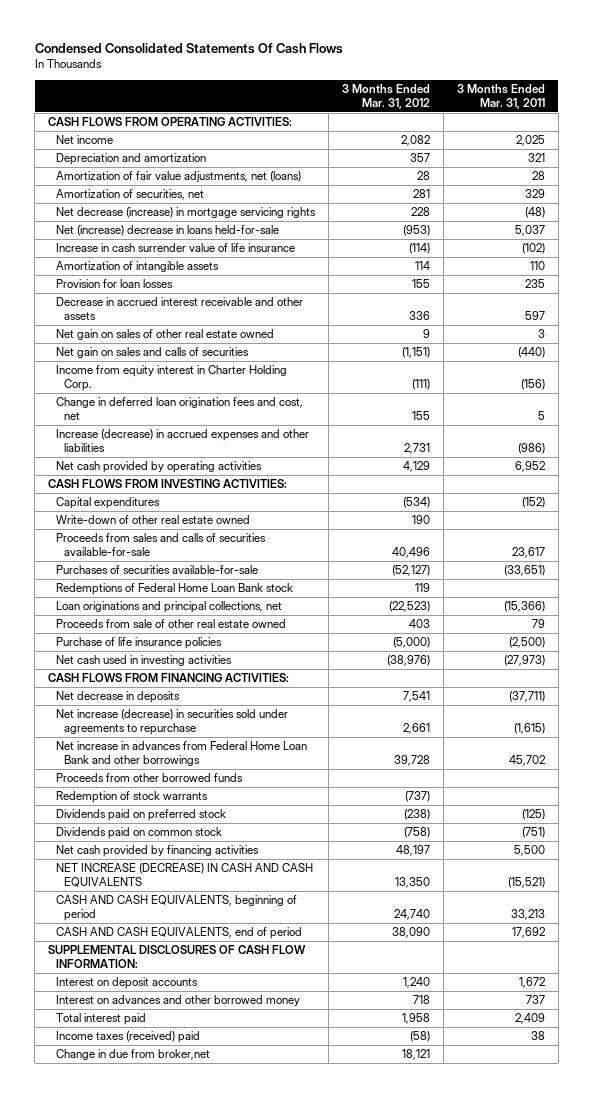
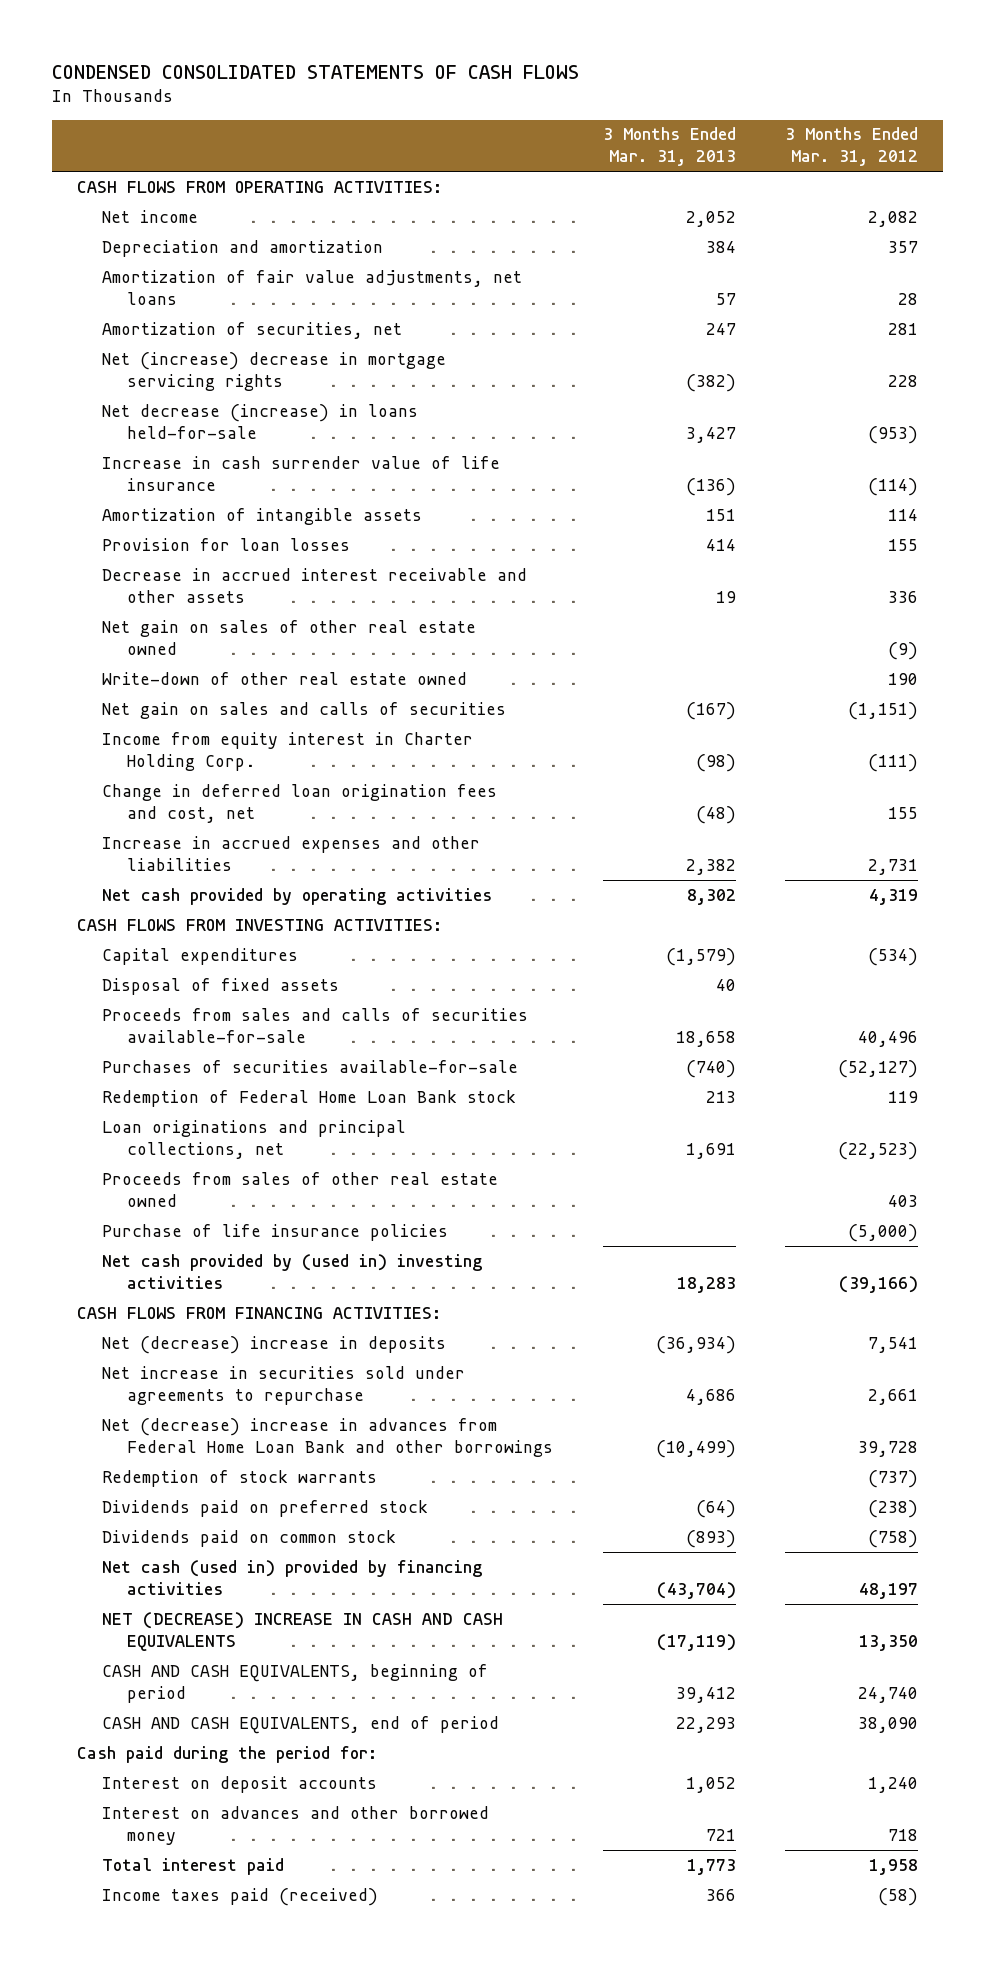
- Condensed Consolidated Statements Of Cash Flows
+ CONDENSED CONSOLIDATED STATEMENTS OF CASH FLOWS
- | 3 Months Ended Mar. 31, 2012 | 3 Months Ended Mar. 31, 2011
+ | 3 Months Ended Mar. 31, 2013 | 3 Months Ended Mar. 31, 2012
- Amortization of fair value adjustments, net (loans) | 28 | 28
+ Amortization of fair value adjustments, net loans | 57 | 28
- Net decrease (increase) in mortgage servicing rights | 228 | (48)
- Net (increase) decrease in loans held-for-sale | (953) | 5,037
+ Net (increase) decrease in mortgage servicing rights | (382) | 228
+ Net decrease (increase) in loans held-for-sale | 3,427 | (953)
- Net gain on sales of other real estate owned | 9 | 3
+ Net gain on sales of other real estate owned | | (9)
moved up: Write-down of other real estate owned | | 190
- Increase (decrease) in accrued expenses and other liabilities | 2,731 | (986)
- Net cash provided by operating activities | 4,129 | 6,952
+ Increase in accrued expenses and other liabilities | 2,382 | 2,731
+ Net cash provided by operating activities | 8,302 | 4,319
+ Disposal of fixed assets | 40 |
- Redemptions of Federal Home Loan Bank stock | 119 |
+ Redemption of Federal Home Loan Bank stock | 213 | 119
- Proceeds from sale of other real estate owned | 403 | 79
+ Proceeds from sales of other real estate owned | | 403
- Net cash used in investing activities | (38,976) | (27,973)
+ Net cash provided by (used in) investing activities | 18,283 | (39,166)
- Net decrease in deposits | 7,541 | (37,711)
- Net increase (decrease) in securities sold under agreements to repurchase | 2,661 | (1,615)
- Net increase in advances from Federal Home Loan Bank and other borrowings | 39,728 | 45,702
- Proceeds from other borrowed funds
+ Net (decrease) increase in deposits | (36,934) | 7,541
+ Net increase in securities sold under agreements to repurchase | 4,686 | 2,661
+ Net (decrease) increase in advances from Federal Home Loan Bank and other borrowings | (10,499) | 39,728
- Net cash provided by financing activities | 48,197 | 5,500
- NET INCREASE (DECREASE) IN CASH AND CASH EQUIVALENTS | 13,350 | (15,521)
+ Net cash (used in) provided by financing activities | (43,704) | 48,197
+ NET (DECREASE) INCREASE IN CASH AND CASH EQUIVALENTS | (17,119) | 13,350
- SUPPLEMENTAL DISCLOSURES OF CASH FLOW INFORMATION:
+ Cash paid during the period for:
- Income taxes (received) paid | (58) | 38
- Change in due from broker,net | 18,121 |
+ Income taxes paid (received) | 366 | (58)

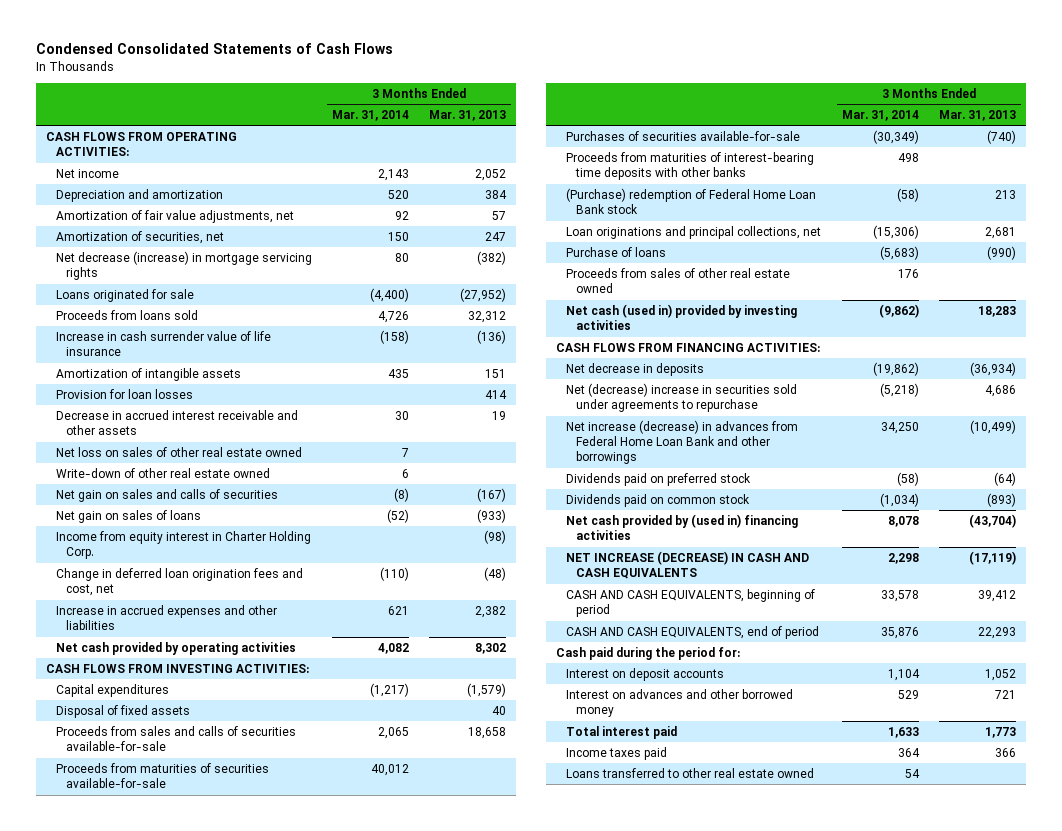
- CONDENSED CONSOLIDATED STATEMENTS OF CASH FLOWS
+ Condensed Consolidated Statements of Cash Flows
- | 3 Months Ended Mar. 31, 2013 | 3 Months Ended Mar. 31, 2012
+ | 3 Months Ended Mar. 31, 2014 | 3 Months Ended Mar. 31, 2013
- Amortization of fair value adjustments, net loans | 57 | 28
+ Amortization of fair value adjustments, net | 92 | 57
- Net (increase) decrease in mortgage servicing rights | (382) | 228
- Net decrease (increase) in loans held-for-sale | 3,427 | (953)
+ Net decrease (increase) in mortgage servicing rights | 80 | (382)
+ Loans originated for sale | (4,400) | (27,952)
+ Proceeds from loans sold | 4,726 | 32,312
- Net gain on sales of other real estate owned | | (9)
+ Net loss on sales of other real estate owned | 7 |
+ Net gain on sales of loans | (52) | (933)
+ Proceeds from maturities of securities available-for-sale | 40,012 |
- Redemption of Federal Home Loan Bank stock | 213 | 119
- Loan originations and principal collections, net | 1,691 | (22,523)
+ Proceeds from maturities of interest-bearing time deposits with other banks | 498 |
+ (Purchase) redemption of Federal Home Loan Bank stock | (58) | 213
+ Loan originations and principal collections, net | (15,306) | 2,681
+ Purchase of loans | (5,683) | (990)
- Purchase of life insurance policies | | (5,000)
- Net cash provided by (used in) investing activities | 18,283 | (39,166)
+ Net cash (used in) provided by investing activities | (9,862) | 18,283
- Net (decrease) increase in deposits | (36,934) | 7,541
- Net increase in securities sold under agreements to repurchase | 4,686 | 2,661
- Net (decrease) increase in advances from Federal Home Loan Bank and other borrowings | (10,499) | 39,728
- Redemption of stock warrants | | (737)
+ Net decrease in deposits | (19,862) | (36,934)
+ Net (decrease) increase in securities sold under agreements to repurchase | (5,218) | 4,686
+ Net increase (decrease) in advances from Federal Home Loan Bank and other borrowings | 34,250 | (10,499)
- Net cash (used in) provided by financing activities | (43,704) | 48,197
- NET (DECREASE) INCREASE IN CASH AND CASH EQUIVALENTS | (17,119) | 13,350
+ Net cash provided by (used in) financing activities | 8,078 | (43,704)
+ NET INCREASE (DECREASE) IN CASH AND CASH EQUIVALENTS | 2,298 | (17,119)
- Income taxes paid (received) | 366 | (58)
+ Income taxes paid | 364 | 366
+ Loans transferred to other real estate owned | 54 |

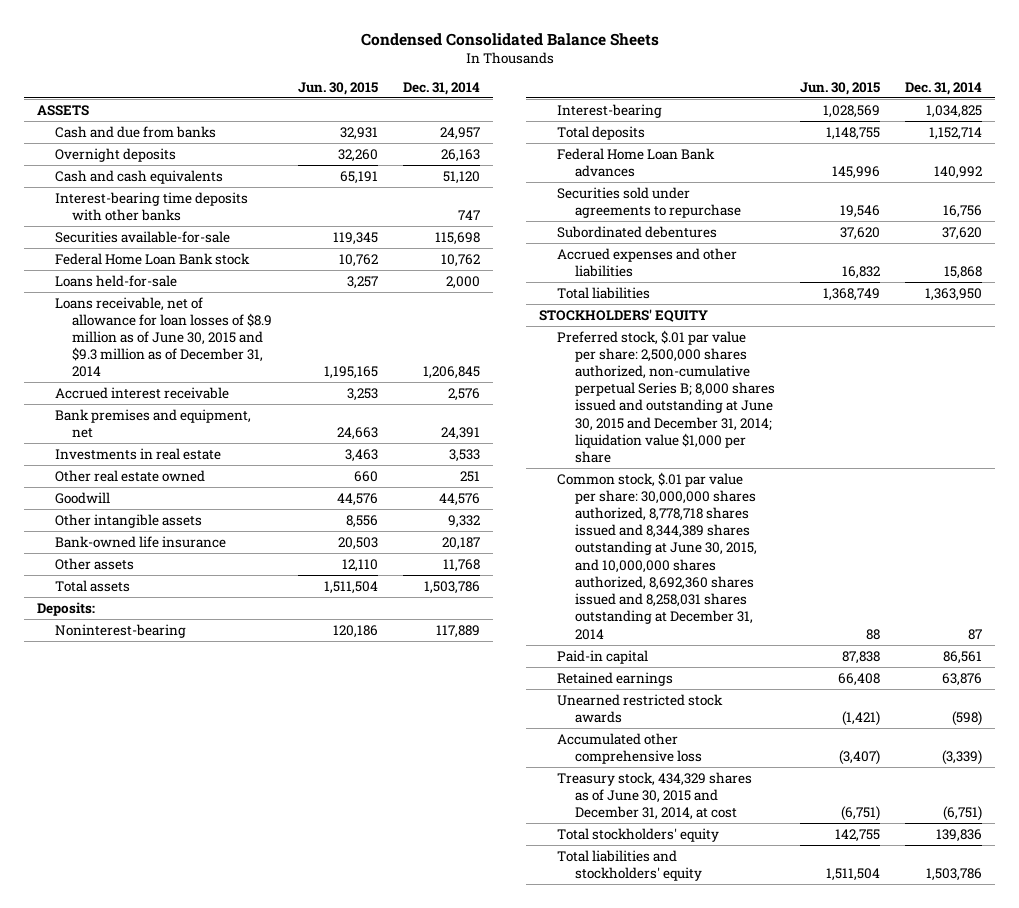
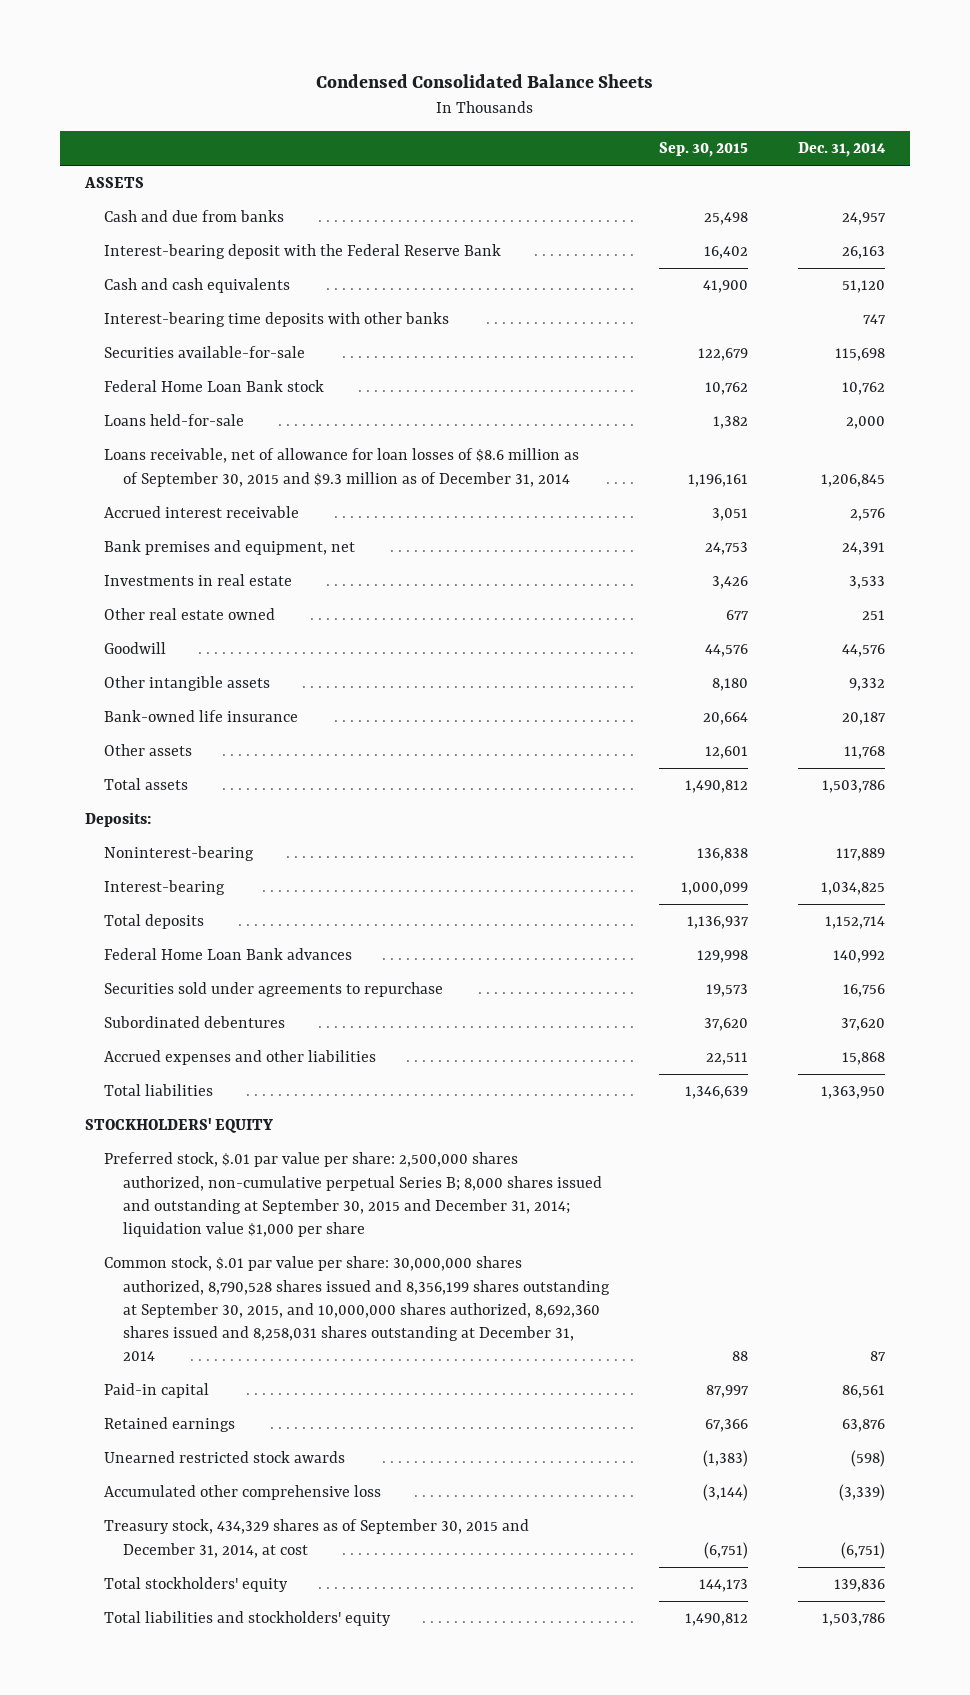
- | Jun. 30, 2015 | Dec. 31, 2014
+ | Sep. 30, 2015 | Dec. 31, 2014
- Overnight deposits | 32,260 | 26,163
+ Interest-bearing deposit with the Federal Reserve Bank | 16,402 | 26,163
- Loans receivable, net of allowance for loan losses of $8.9 million as of June 30, 2015 and $9.3 million as of December 31, 2014 | 1,195,165 | 1,206,845
+ Loans receivable, net of allowance for loan losses of $8.6 million as of September 30, 2015 and $9.3 million as of December 31, 2014 | 1,196,161 | 1,206,845
- Preferred stock, $.01 par value per share: 2,500,000 shares authorized, non-cumulative perpetual Series B; 8,000 shares issued and outstanding at June 30, 2015 and December 31, 2014; liquidation value $1,000 per share
- Common stock, $.01 par value per share: 30,000,000 shares authorized, 8,778,718 shares issued and 8,344,389 shares outstanding at June 30, 2015, and 10,000,000 shares authorized, 8,692,360 shares issued and 8,258,031 shares outstanding at December 31, 2014 | 88 | 87
+ Preferred stock, $.01 par value per share: 2,500,000 shares authorized, non-cumulative perpetual Series B; 8,000 shares issued and outstanding at September 30, 2015 and December 31, 2014; liquidation value $1,000 per share
+ Common stock, $.01 par value per share: 30,000,000 shares authorized, 8,790,528 shares issued and 8,356,199 shares outstanding at September 30, 2015, and 10,000,000 shares authorized, 8,692,360 shares issued and 8,258,031 shares outstanding at December 31, 2014 | 88 | 87
- Treasury stock, 434,329 shares as of June 30, 2015 and December 31, 2014, at cost | (6,751) | (6,751)
+ Treasury stock, 434,329 shares as of September 30, 2015 and December 31, 2014, at cost | (6,751) | (6,751)

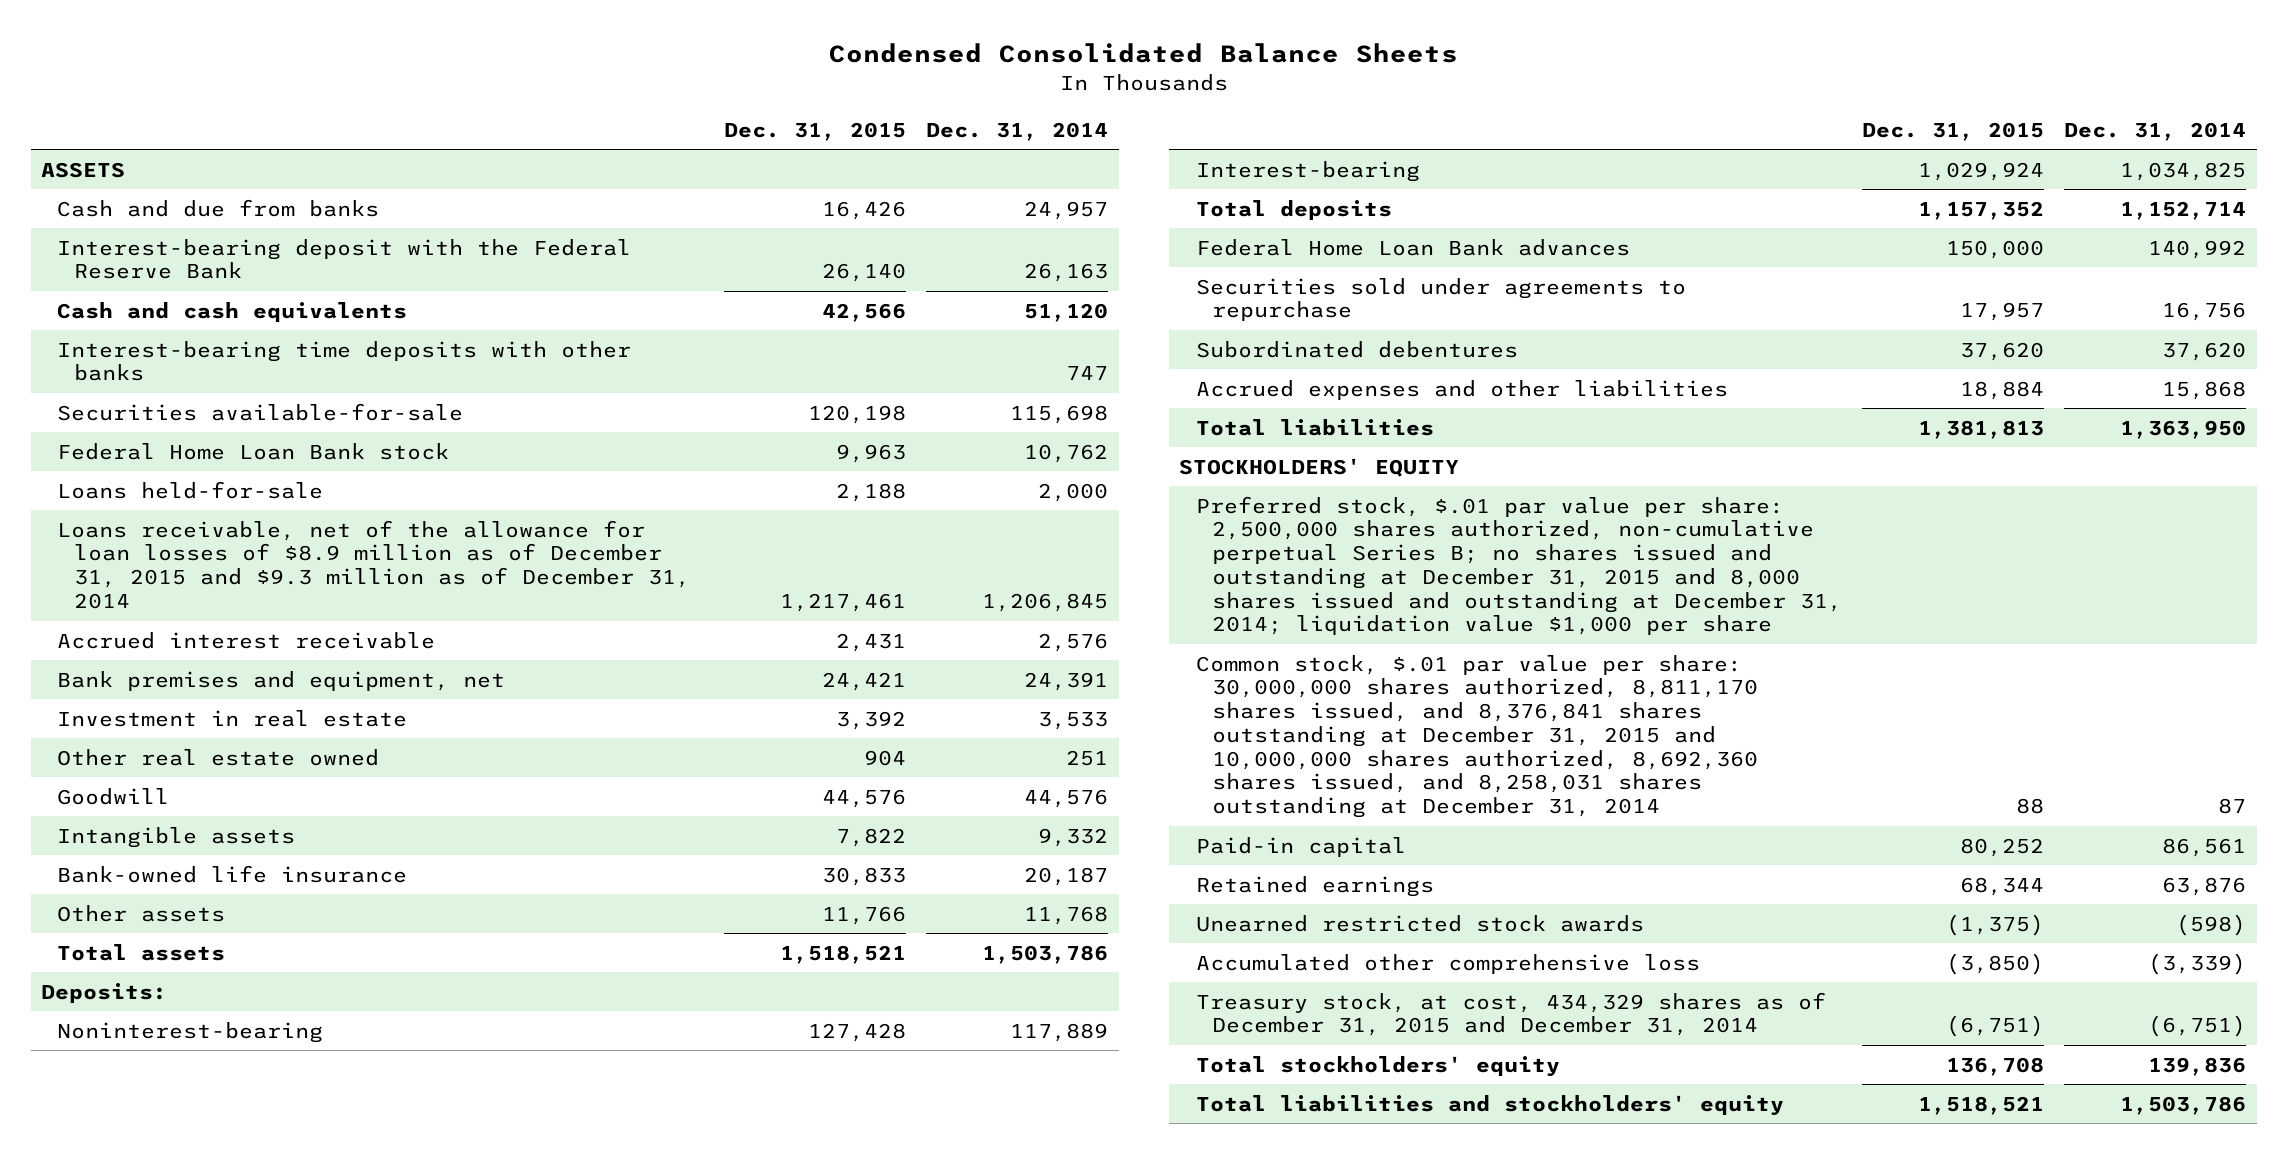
- | Sep. 30, 2015 | Dec. 31, 2014
+ | Dec. 31, 2015 | Dec. 31, 2014
- Loans receivable, net of allowance for loan losses of $8.6 million as of September 30, 2015 and $9.3 million as of December 31, 2014 | 1,196,161 | 1,206,845
+ Loans receivable, net of the allowance for loan losses of $8.9 million as of December 31, 2015 and $9.3 million as of December 31, 2014 | 1,217,461 | 1,206,845
- Investments in real estate | 3,426 | 3,533
+ Investment in real estate | 3,392 | 3,533
- Other intangible assets | 8,180 | 9,332
+ Intangible assets | 7,822 | 9,332
- Preferred stock, $.01 par value per share: 2,500,000 shares authorized, non-cumulative perpetual Series B; 8,000 shares issued and outstanding at September 30, 2015 and December 31, 2014; liquidation value $1,000 per share
- Common stock, $.01 par value per share: 30,000,000 shares authorized, 8,790,528 shares issued and 8,356,199 shares outstanding at September 30, 2015, and 10,000,000 shares authorized, 8,692,360 shares issued and 8,258,031 shares outstanding at December 31, 2014 | 88 | 87
+ Preferred stock, $.01 par value per share: 2,500,000 shares authorized, non-cumulative perpetual Series B; no shares issued and outstanding at December 31, 2015 and 8,000 shares issued and outstanding at December 31, 2014; liquidation value $1,000 per share
+ Common stock, $.01 par value per share: 30,000,000 shares authorized, 8,811,170 shares issued, and 8,376,841 shares outstanding at December 31, 2015 and 10,000,000 shares authorized, 8,692,360 shares issued, and 8,258,031 shares outstanding at December 31, 2014 | 88 | 87
- Treasury stock, 434,329 shares as of September 30, 2015 and December 31, 2014, at cost | (6,751) | (6,751)
+ Treasury stock, at cost, 434,329 shares as of December 31, 2015 and December 31, 2014 | (6,751) | (6,751)

